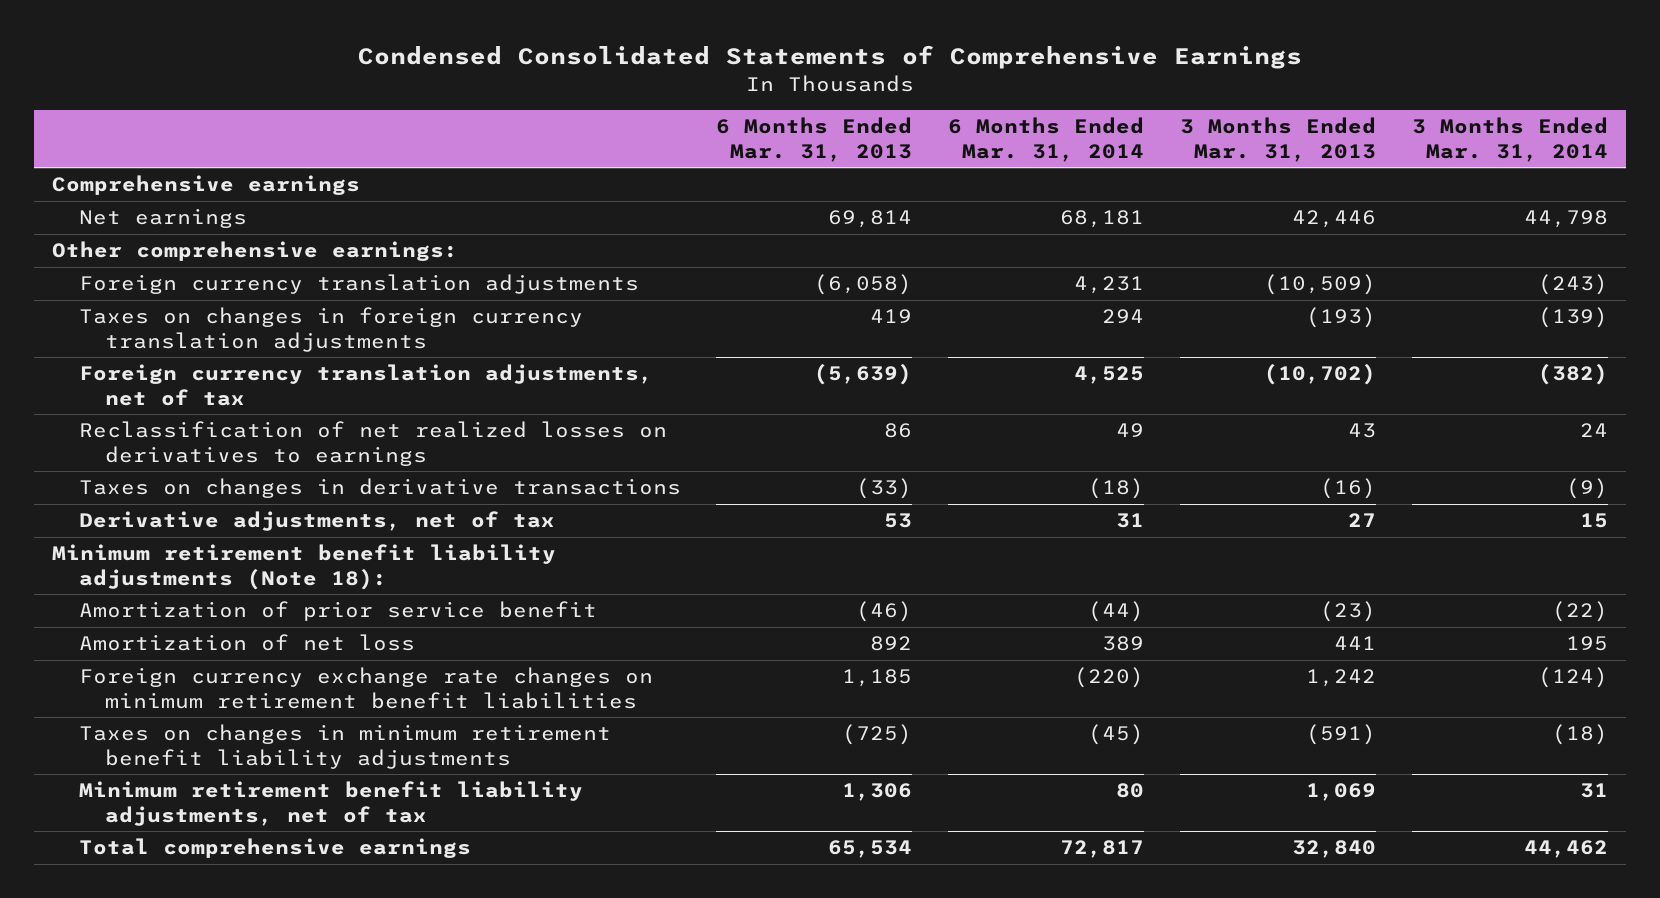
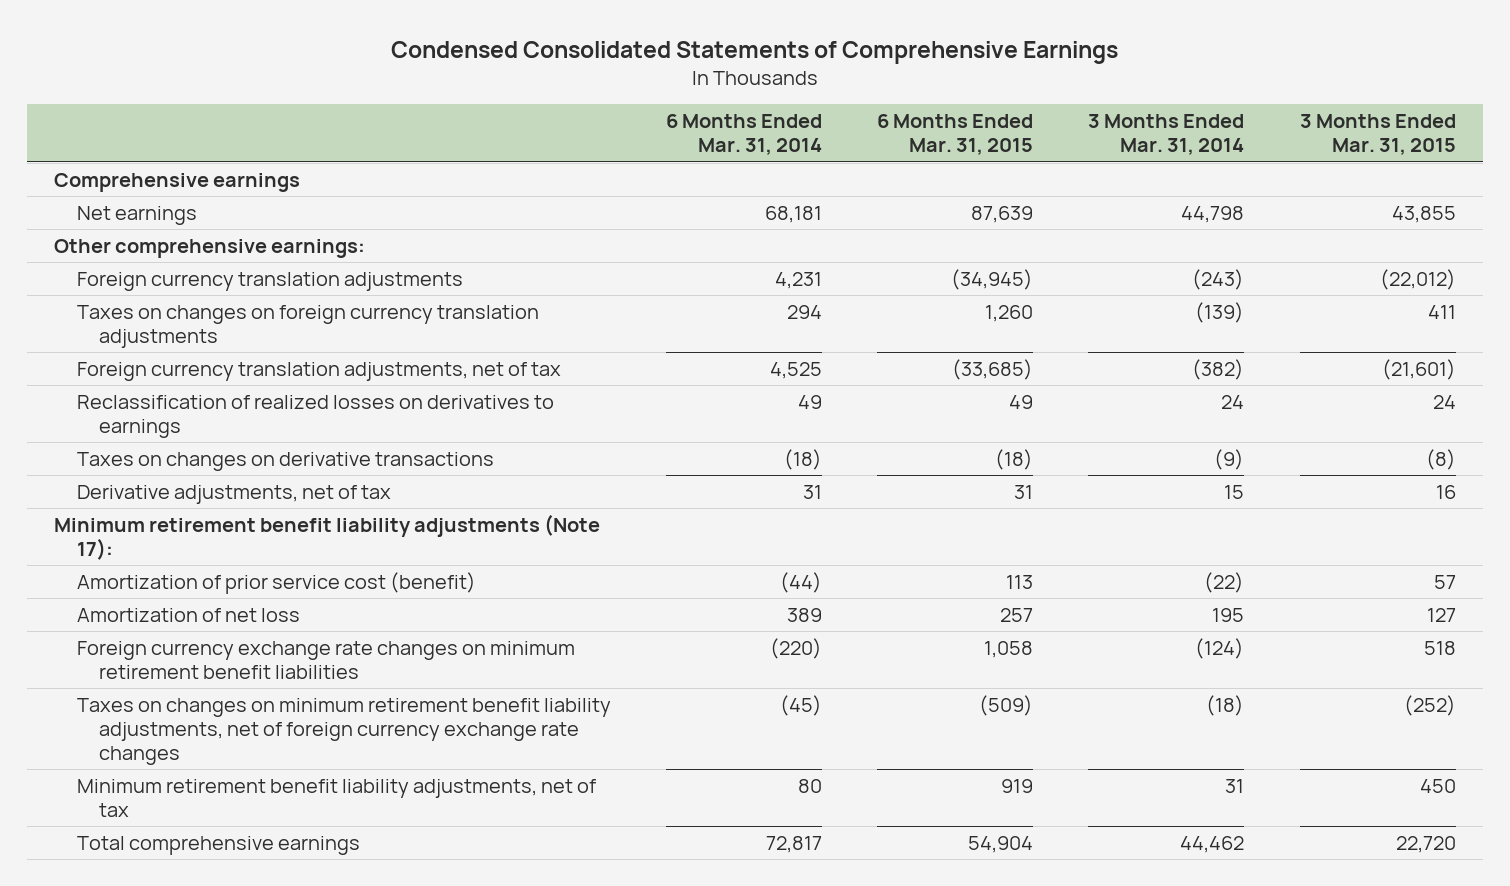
- | 6 Months Ended Mar. 31, 2013 | 6 Months Ended Mar. 31, 2014 | 3 Months Ended Mar. 31, 2013 | 3 Months Ended Mar. 31, 2014
+ | 6 Months Ended Mar. 31, 2014 | 6 Months Ended Mar. 31, 2015 | 3 Months Ended Mar. 31, 2014 | 3 Months Ended Mar. 31, 2015
- Taxes on changes in foreign currency translation adjustments | 419 | 294 | (193) | (139)
+ Taxes on changes on foreign currency translation adjustments | 294 | 1,260 | (139) | 411
- Reclassification of net realized losses on derivatives to earnings | 86 | 49 | 43 | 24
- Taxes on changes in derivative transactions | (33) | (18) | (16) | (9)
+ Reclassification of realized losses on derivatives to earnings | 49 | 49 | 24 | 24
+ Taxes on changes on derivative transactions | (18) | (18) | (9) | (8)
- Minimum retirement benefit liability adjustments (Note 18):
- Amortization of prior service benefit | (46) | (44) | (23) | (22)
+ Minimum retirement benefit liability adjustments (Note 17):
+ Amortization of prior service cost (benefit) | (44) | 113 | (22) | 57
- Taxes on changes in minimum retirement benefit liability adjustments | (725) | (45) | (591) | (18)
+ Taxes on changes on minimum retirement benefit liability adjustments, net of foreign currency exchange rate changes | (45) | (509) | (18) | (252)

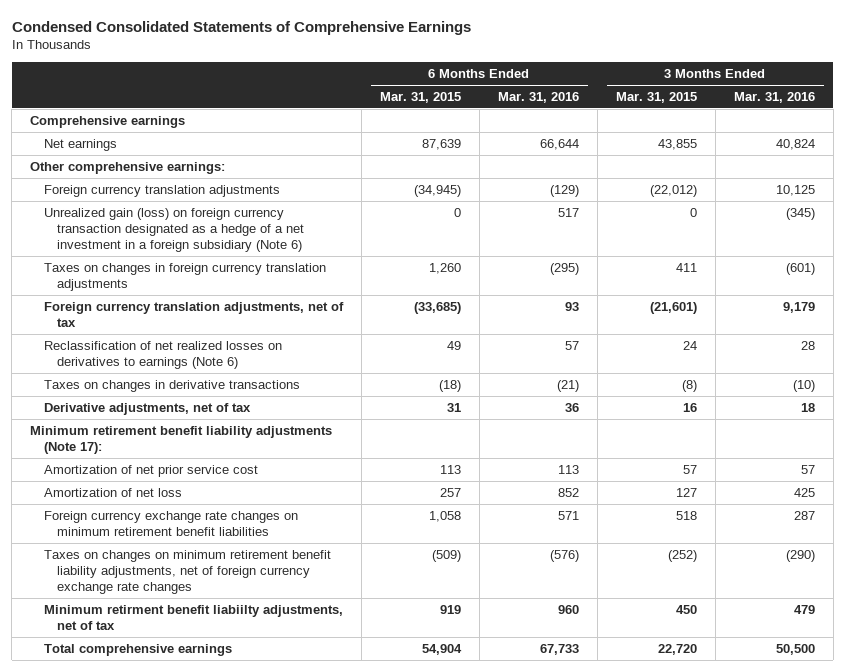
- | 6 Months Ended Mar. 31, 2014 | 6 Months Ended Mar. 31, 2015 | 3 Months Ended Mar. 31, 2014 | 3 Months Ended Mar. 31, 2015
+ | 6 Months Ended Mar. 31, 2015 | 6 Months Ended Mar. 31, 2016 | 3 Months Ended Mar. 31, 2015 | 3 Months Ended Mar. 31, 2016
- Taxes on changes on foreign currency translation adjustments | 294 | 1,260 | (139) | 411
+ Unrealized gain (loss) on foreign currency transaction designated as a hedge of a net investment in a foreign subsidiary (Note 6) | 0 | 517 | 0 | (345)
+ Taxes on changes in foreign currency translation adjustments | 1,260 | (295) | 411 | (601)
- Reclassification of realized losses on derivatives to earnings | 49 | 49 | 24 | 24
- Taxes on changes on derivative transactions | (18) | (18) | (9) | (8)
+ Reclassification of net realized losses on derivatives to earnings (Note 6) | 49 | 57 | 24 | 28
+ Taxes on changes in derivative transactions | (18) | (21) | (8) | (10)
- Amortization of prior service cost (benefit) | (44) | 113 | (22) | 57
+ Amortization of net prior service cost | 113 | 113 | 57 | 57
- Minimum retirement benefit liability adjustments, net of tax | 80 | 919 | 31 | 450
+ Minimum retirment benefit liabiilty adjustments, net of tax | 919 | 960 | 450 | 479

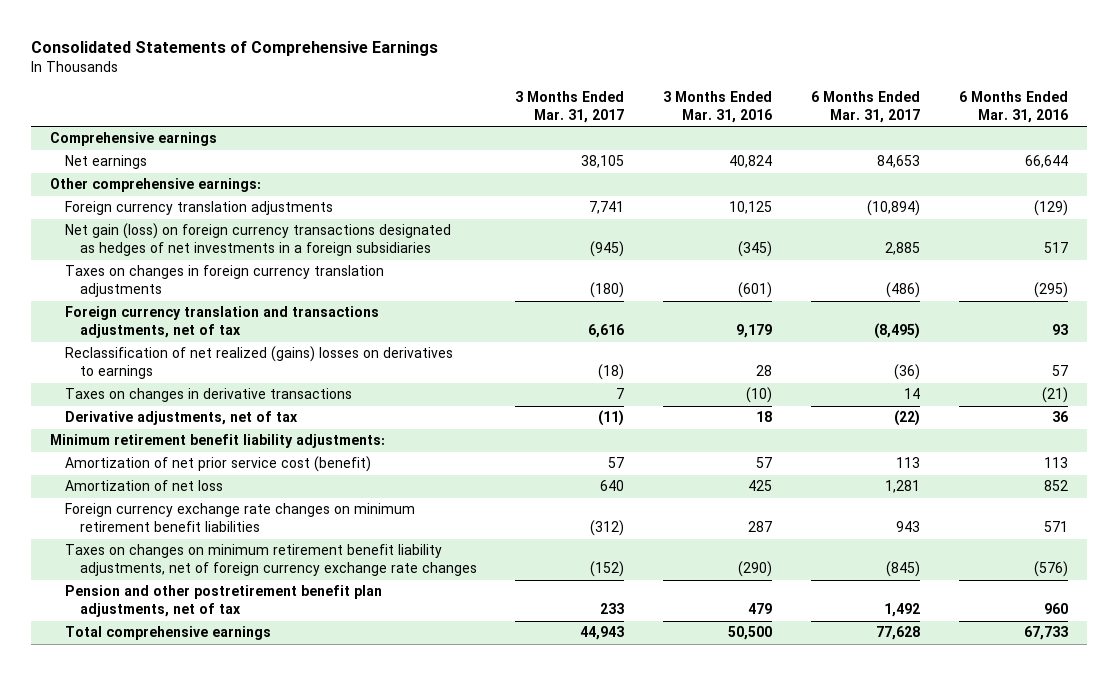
- Condensed Consolidated Statements of Comprehensive Earnings
+ Consolidated Statements of Comprehensive Earnings
- | 6 Months Ended Mar. 31, 2015 | 6 Months Ended Mar. 31, 2016 | 3 Months Ended Mar. 31, 2015 | 3 Months Ended Mar. 31, 2016
+ | 3 Months Ended Mar. 31, 2017 | 3 Months Ended Mar. 31, 2016 | 6 Months Ended Mar. 31, 2017 | 6 Months Ended Mar. 31, 2016
- Unrealized gain (loss) on foreign currency transaction designated as a hedge of a net investment in a foreign subsidiary (Note 6) | 0 | 517 | 0 | (345)
+ Net gain (loss) on foreign currency transactions designated as hedges of net investments in a foreign subsidiaries | (945) | (345) | 2,885 | 517
- Foreign currency translation adjustments, net of tax | (33,685) | 93 | (21,601) | 9,179
- Reclassification of net realized losses on derivatives to earnings (Note 6) | 49 | 57 | 24 | 28
+ Foreign currency translation and transactions adjustments, net of tax | 6,616 | 9,179 | (8,495) | 93
+ Reclassification of net realized (gains) losses on derivatives to earnings | (18) | 28 | (36) | 57
- Minimum retirement benefit liability adjustments (Note 17):
- Amortization of net prior service cost | 113 | 113 | 57 | 57
+ Minimum retirement benefit liability adjustments:
+ Amortization of net prior service cost (benefit) | 57 | 57 | 113 | 113
- Minimum retirment benefit liabiilty adjustments, net of tax | 919 | 960 | 450 | 479
+ Pension and other postretirement benefit plan adjustments, net of tax | 233 | 479 | 1,492 | 960

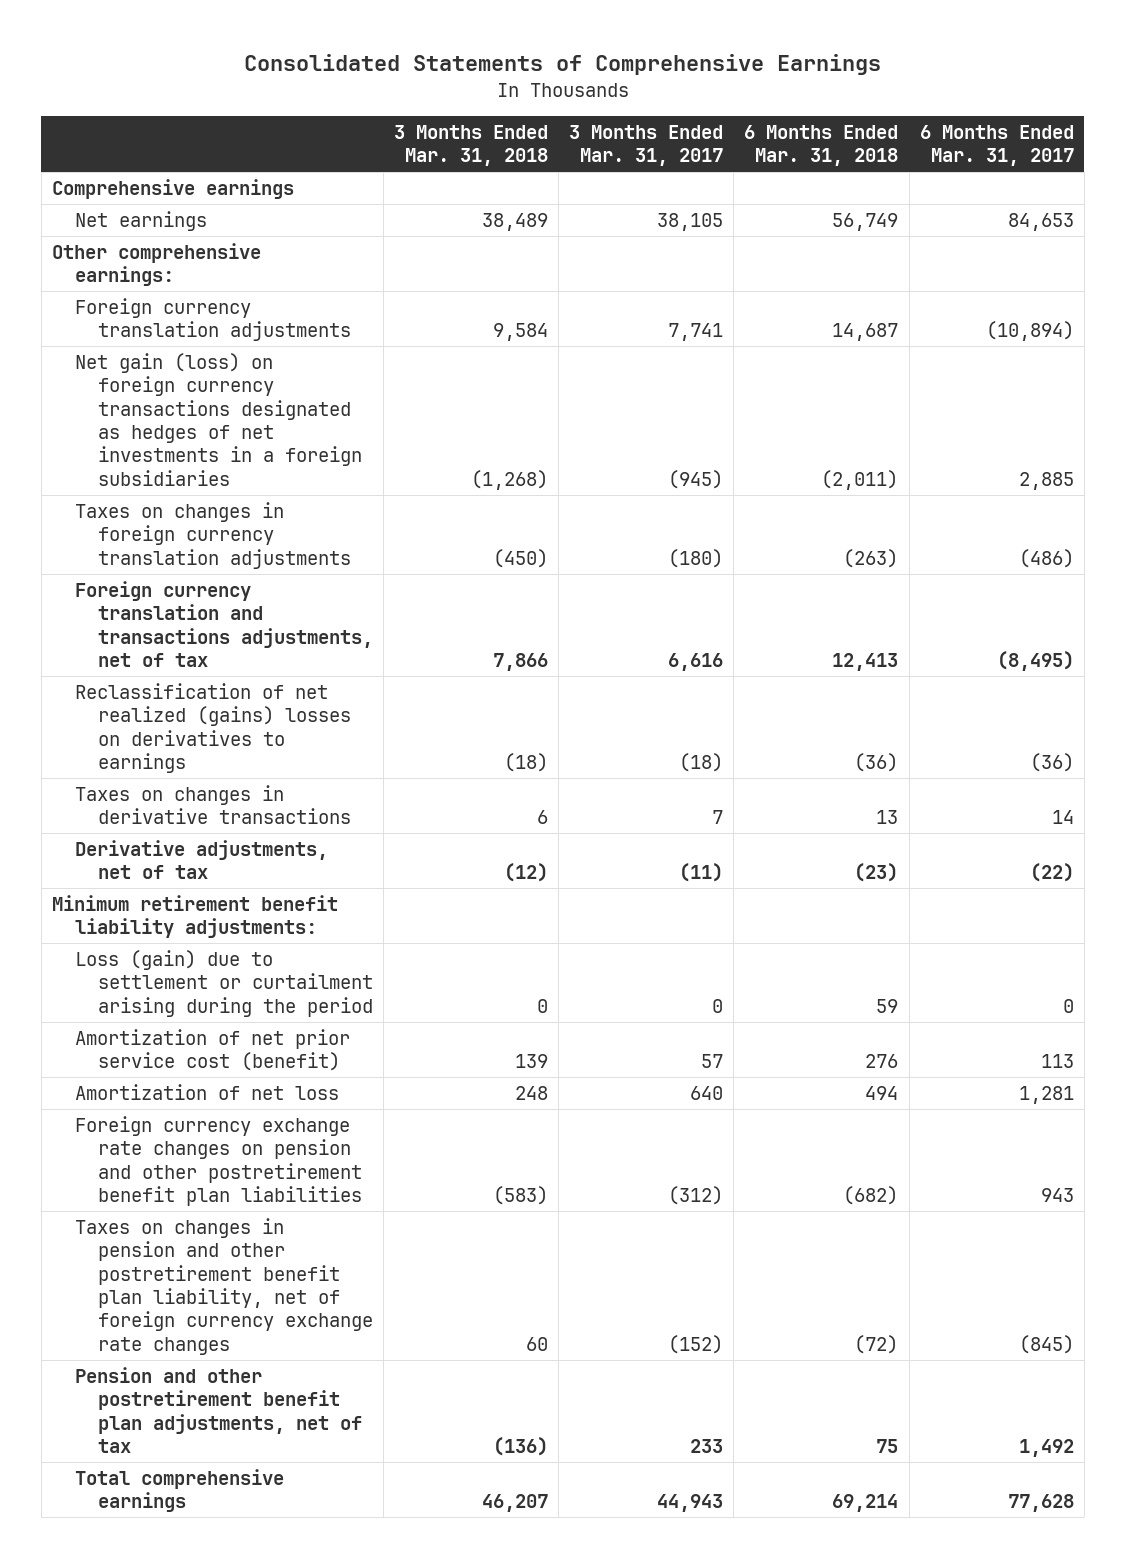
- | 3 Months Ended Mar. 31, 2017 | 3 Months Ended Mar. 31, 2016 | 6 Months Ended Mar. 31, 2017 | 6 Months Ended Mar. 31, 2016
+ | 3 Months Ended Mar. 31, 2018 | 3 Months Ended Mar. 31, 2017 | 6 Months Ended Mar. 31, 2018 | 6 Months Ended Mar. 31, 2017
+ Loss (gain) due to settlement or curtailment arising during the period | 0 | 0 | 59 | 0
- Foreign currency exchange rate changes on minimum retirement benefit liabilities | (312) | 287 | 943 | 571
- Taxes on changes on minimum retirement benefit liability adjustments, net of foreign currency exchange rate changes | (152) | (290) | (845) | (576)
+ Foreign currency exchange rate changes on pension and other postretirement benefit plan liabilities | (583) | (312) | (682) | 943
+ Taxes on changes in pension and other postretirement benefit plan liability, net of foreign currency exchange rate changes | 60 | (152) | (72) | (845)

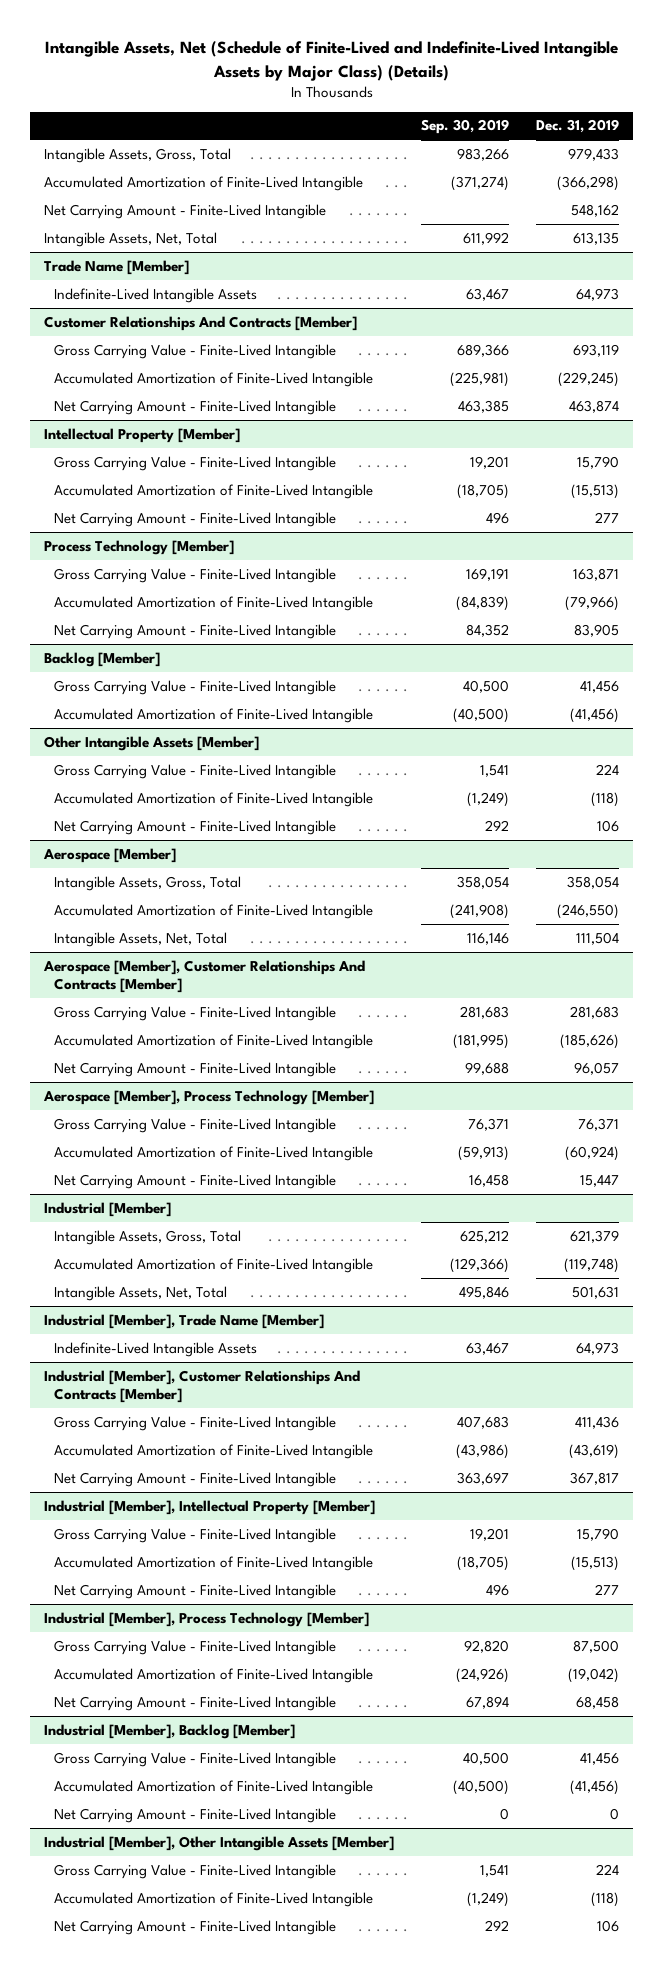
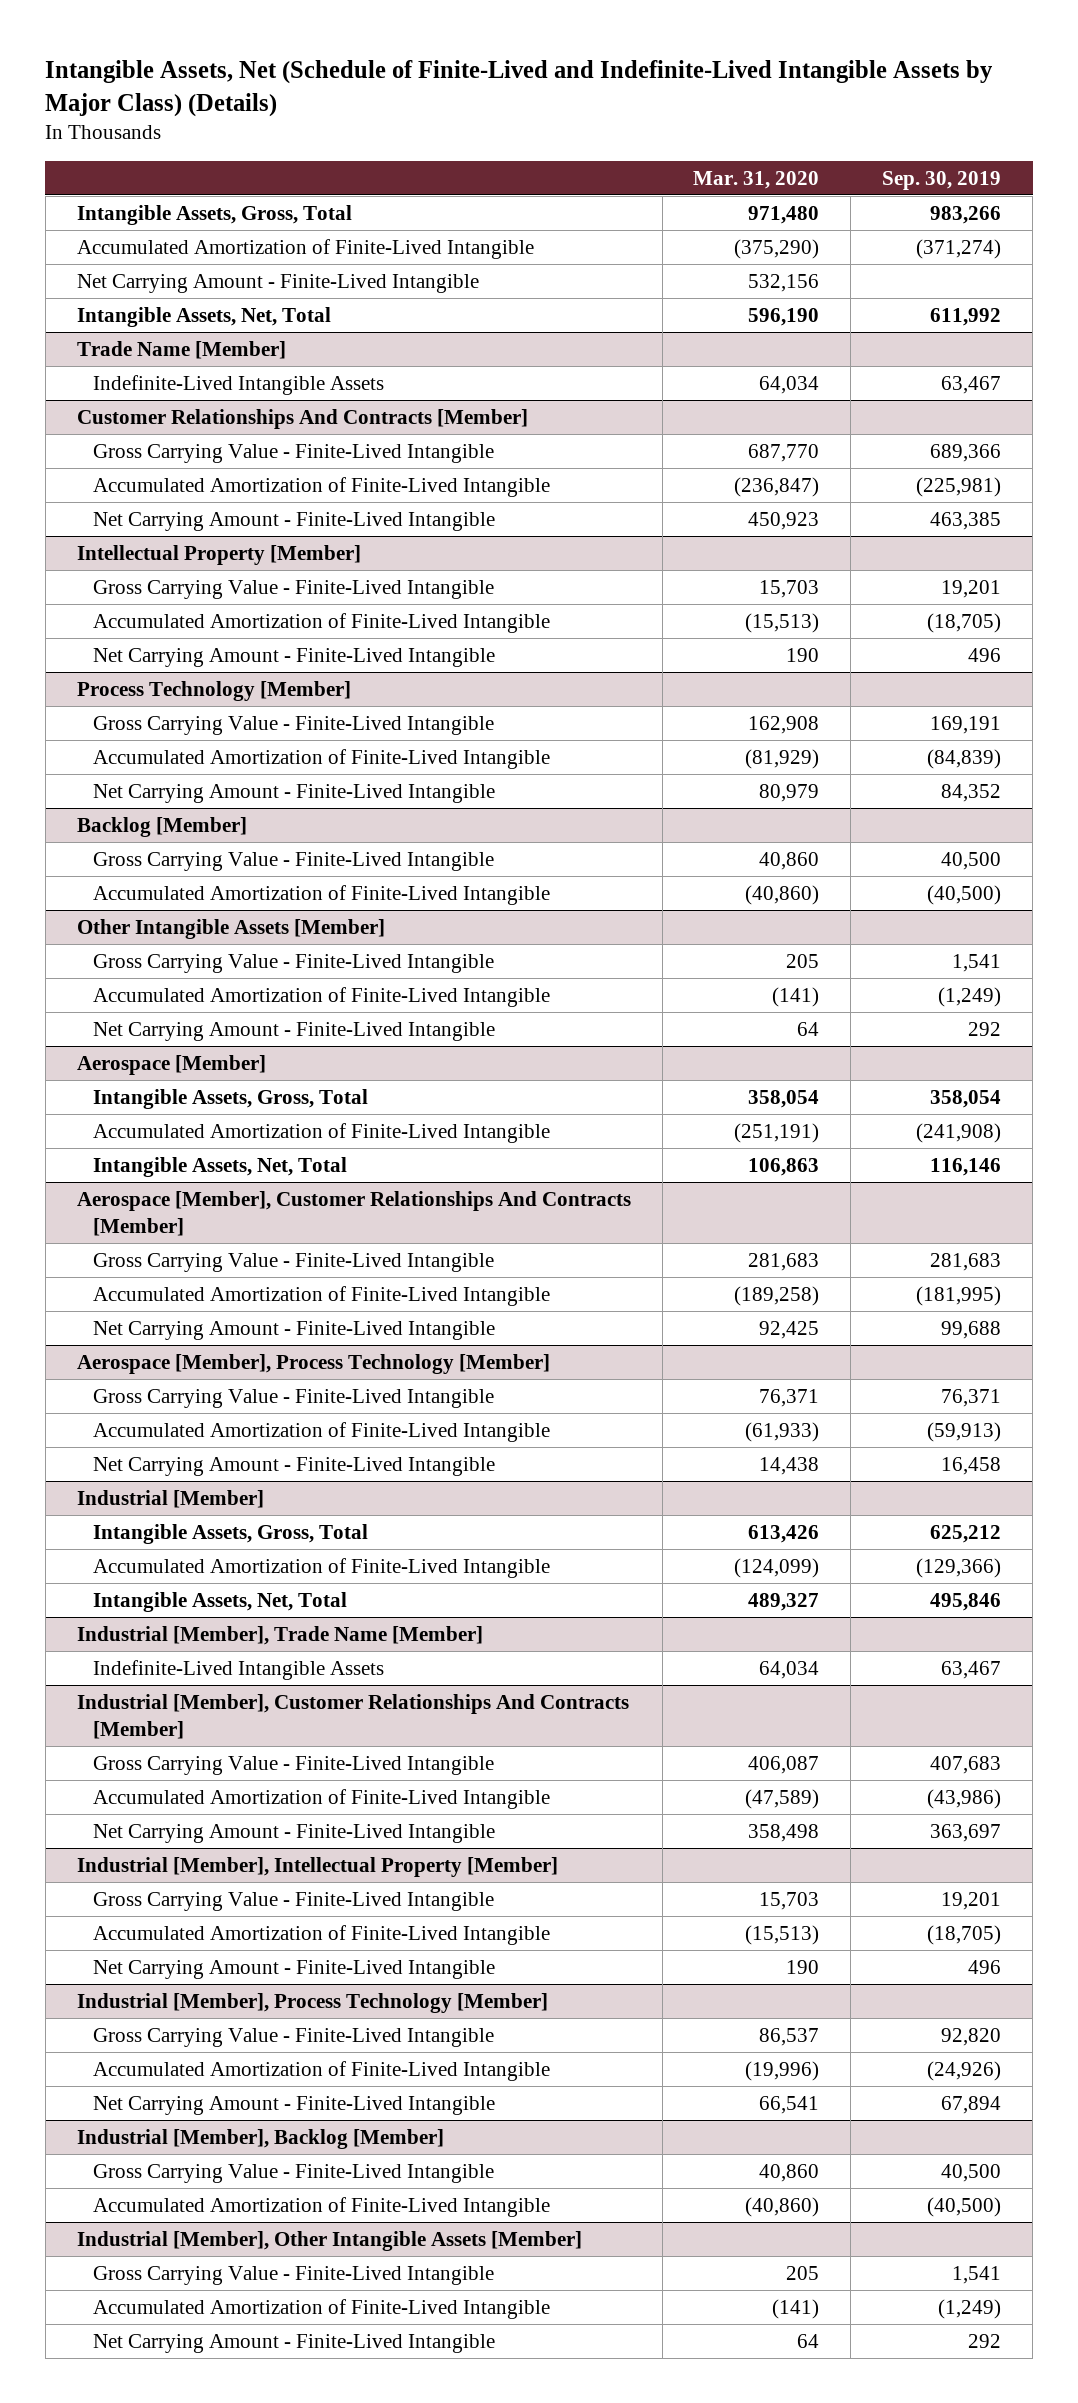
- | Sep. 30, 2019 | Dec. 31, 2019
+ | Mar. 31, 2020 | Sep. 30, 2019
@ Industrial [Member], Backlog [Member]
- Net Carrying Amount - Finite-Lived Intangible | 0 | 0

